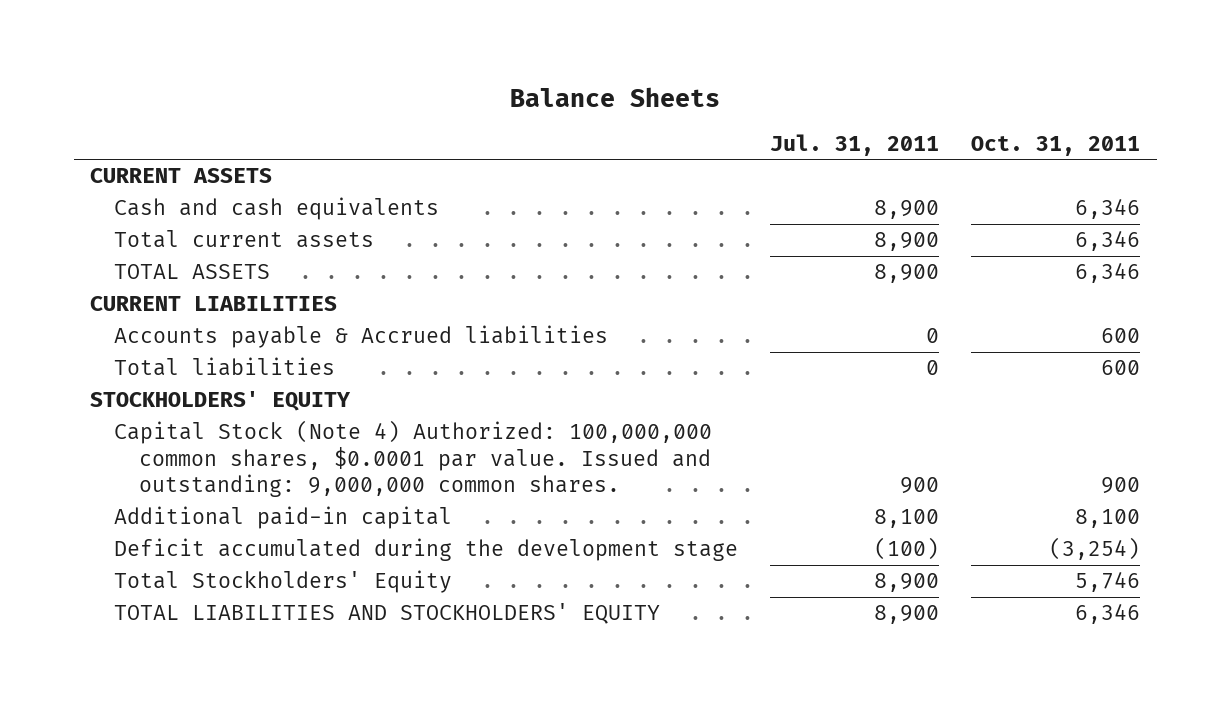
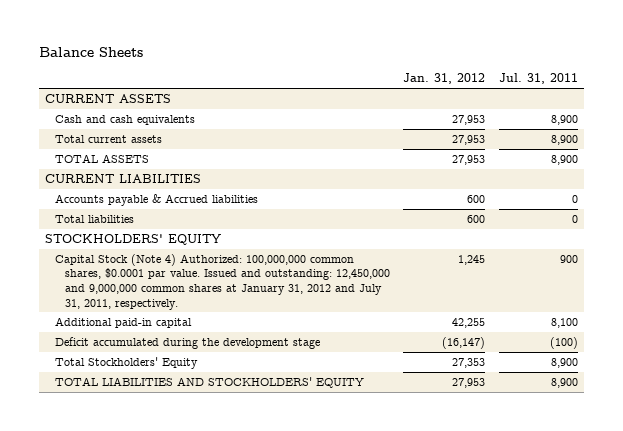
- | Jul. 31, 2011 | Oct. 31, 2011
+ | Jan. 31, 2012 | Jul. 31, 2011
- Capital Stock (Note 4) Authorized: 100,000,000 common shares, $0.0001 par value. Issued and outstanding: 9,000,000 common shares. | 900 | 900
+ Capital Stock (Note 4) Authorized: 100,000,000 common shares, $0.0001 par value. Issued and outstanding: 12,450,000 and 9,000,000 common shares at January 31, 2012 and July 31, 2011, respectively. | 1,245 | 900

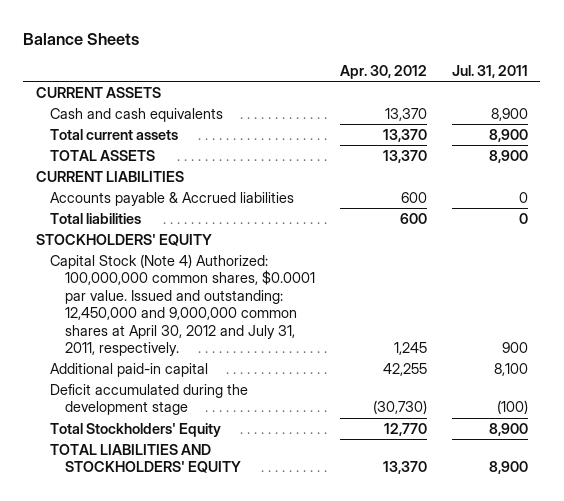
- | Jan. 31, 2012 | Jul. 31, 2011
+ | Apr. 30, 2012 | Jul. 31, 2011
- Capital Stock (Note 4) Authorized: 100,000,000 common shares, $0.0001 par value. Issued and outstanding: 12,450,000 and 9,000,000 common shares at January 31, 2012 and July 31, 2011, respectively. | 1,245 | 900
+ Capital Stock (Note 4) Authorized: 100,000,000 common shares, $0.0001 par value. Issued and outstanding: 12,450,000 and 9,000,000 common shares at April 30, 2012 and July 31, 2011, respectively. | 1,245 | 900

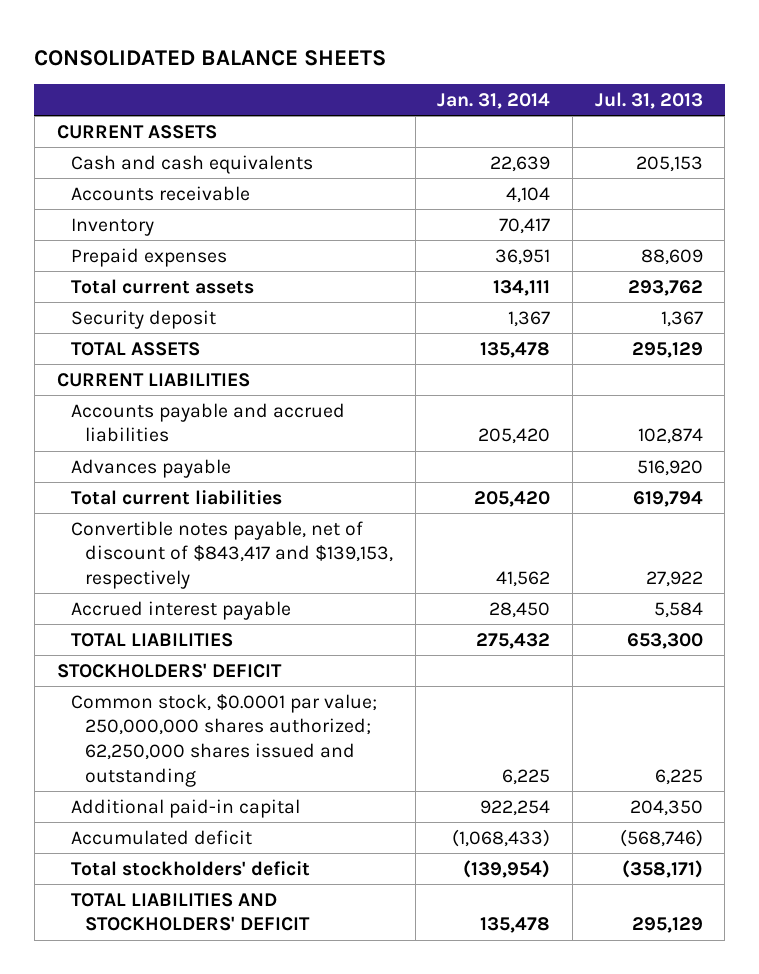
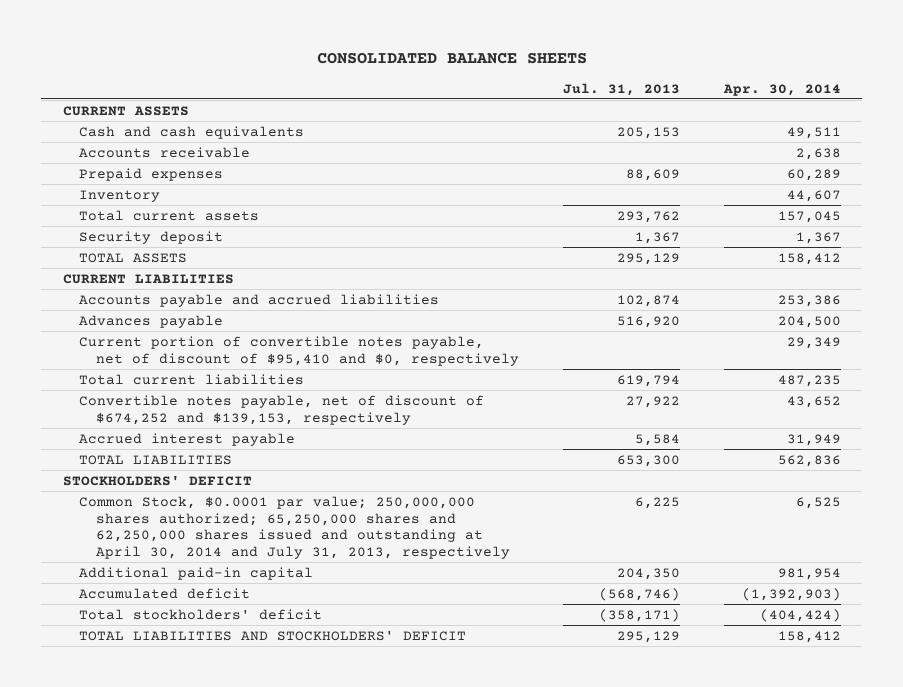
- | Jan. 31, 2014 | Jul. 31, 2013
+ | Jul. 31, 2013 | Apr. 30, 2014
moved down: Inventory | | 44,607
+ Current portion of convertible notes payable, net of discount of $95,410 and $0, respectively | | 29,349
- Convertible notes payable, net of discount of $843,417 and $139,153, respectively | 41,562 | 27,922
+ Convertible notes payable, net of discount of $674,252 and $139,153, respectively | 27,922 | 43,652
- Common stock, $0.0001 par value; 250,000,000 shares authorized; 62,250,000 shares issued and outstanding | 6,225 | 6,225
+ Common Stock, $0.0001 par value; 250,000,000 shares authorized; 65,250,000 shares and 62,250,000 shares issued and outstanding at April 30, 2014 and July 31, 2013, respectively | 6,225 | 6,525

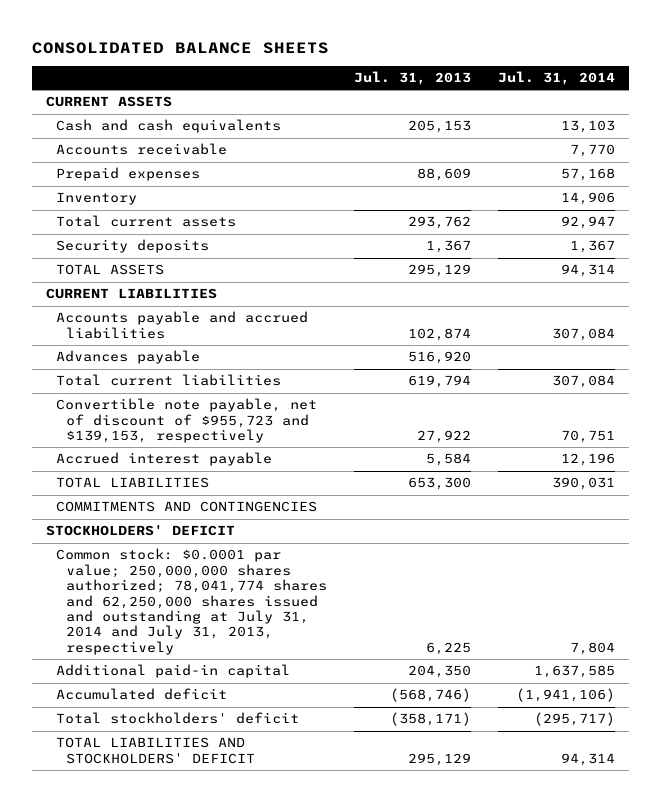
- | Jul. 31, 2013 | Apr. 30, 2014
+ | Jul. 31, 2013 | Jul. 31, 2014
- Security deposit | 1,367 | 1,367
+ Security deposits | 1,367 | 1,367
- Current portion of convertible notes payable, net of discount of $95,410 and $0, respectively | | 29,349
- Convertible notes payable, net of discount of $674,252 and $139,153, respectively | 27,922 | 43,652
+ Convertible note payable, net of discount of $955,723 and $139,153, respectively | 27,922 | 70,751
+ COMMITMENTS AND CONTINGENCIES
- Common Stock, $0.0001 par value; 250,000,000 shares authorized; 65,250,000 shares and 62,250,000 shares issued and outstanding at April 30, 2014 and July 31, 2013, respectively | 6,225 | 6,525
+ Common stock: $0.0001 par value; 250,000,000 shares authorized; 78,041,774 shares and 62,250,000 shares issued and outstanding at July 31, 2014 and July 31, 2013, respectively | 6,225 | 7,804

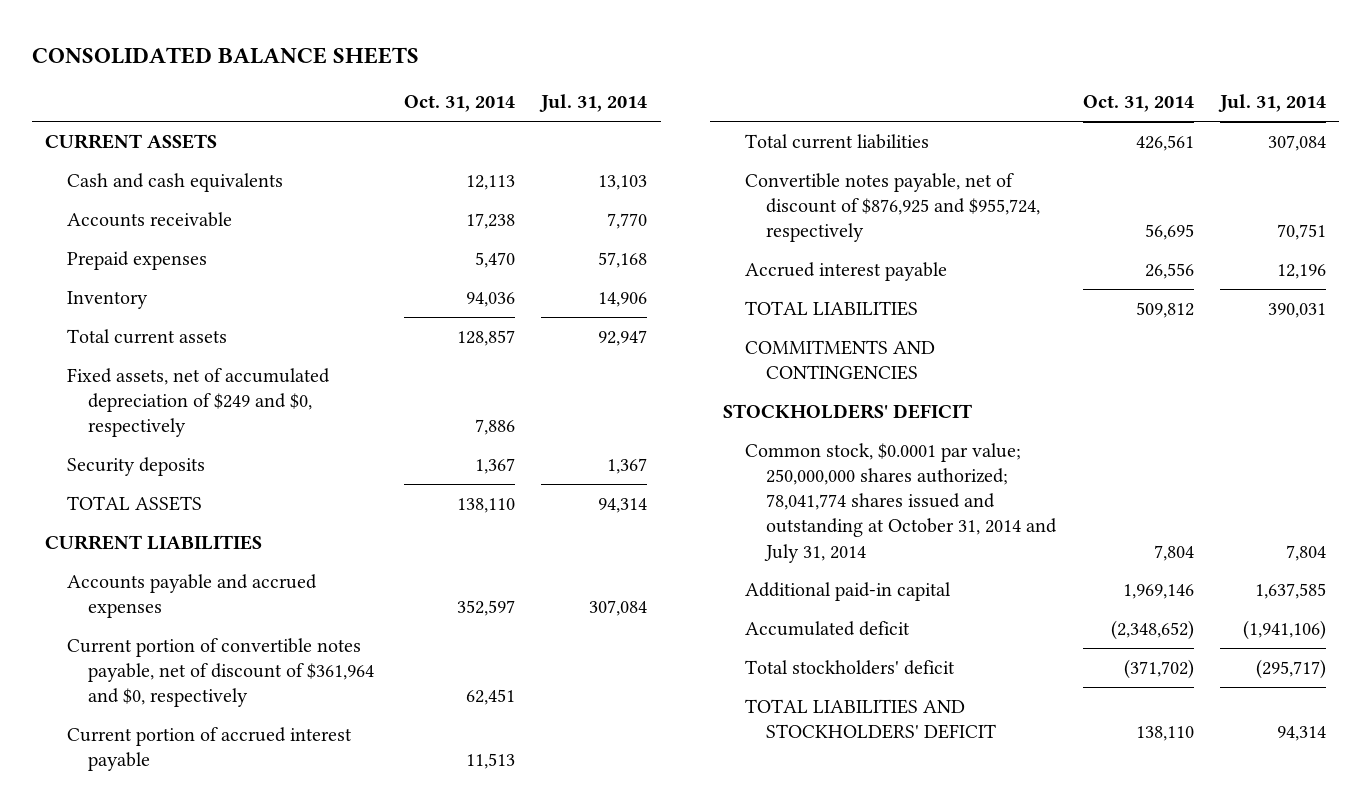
- | Jul. 31, 2013 | Jul. 31, 2014
+ | Oct. 31, 2014 | Jul. 31, 2014
+ Fixed assets, net of accumulated depreciation of $249 and $0, respectively | 7,886 |
- Accounts payable and accrued liabilities | 102,874 | 307,084
- Advances payable | 516,920 |
+ Accounts payable and accrued expenses | 352,597 | 307,084
+ Current portion of convertible notes payable, net of discount of $361,964 and $0, respectively | 62,451 |
+ Current portion of accrued interest payable | 11,513 |
- Convertible note payable, net of discount of $955,723 and $139,153, respectively | 27,922 | 70,751
+ Convertible notes payable, net of discount of $876,925 and $955,724, respectively | 56,695 | 70,751
- Common stock: $0.0001 par value; 250,000,000 shares authorized; 78,041,774 shares and 62,250,000 shares issued and outstanding at July 31, 2014 and July 31, 2013, respectively | 6,225 | 7,804
+ Common stock, $0.0001 par value; 250,000,000 shares authorized; 78,041,774 shares issued and outstanding at October 31, 2014 and July 31, 2014 | 7,804 | 7,804

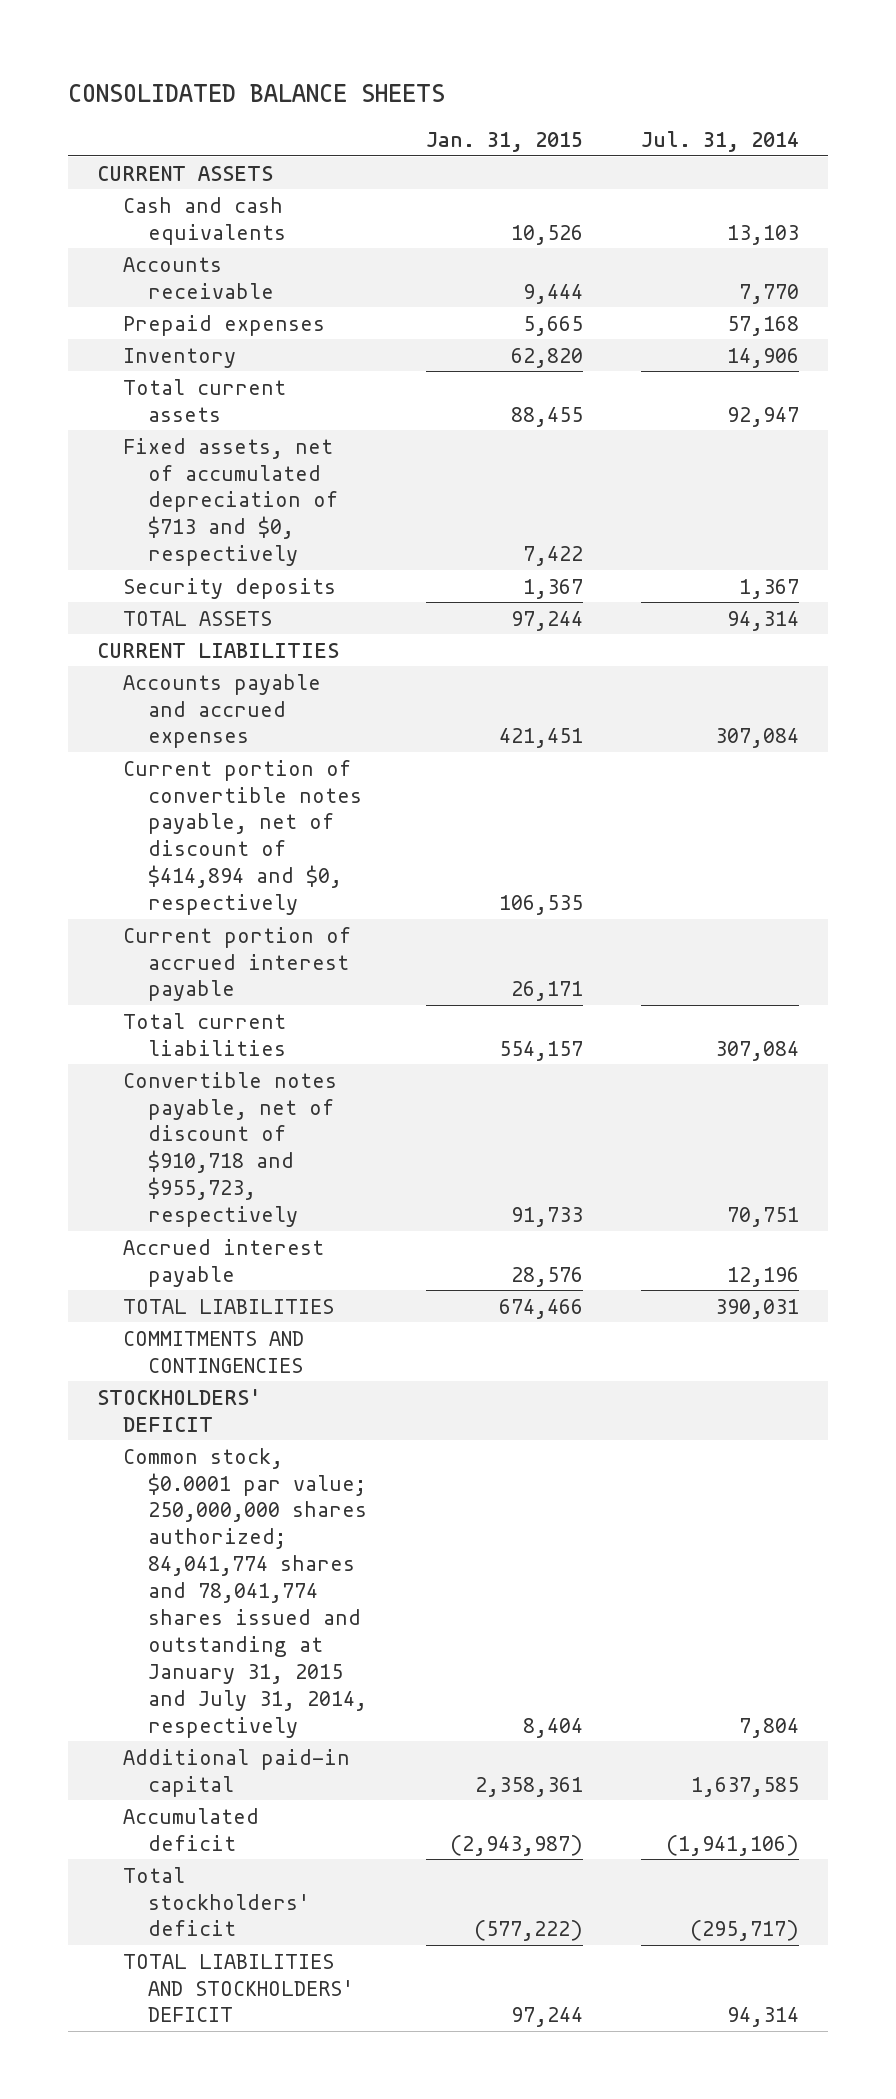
- | Oct. 31, 2014 | Jul. 31, 2014
+ | Jan. 31, 2015 | Jul. 31, 2014
- Fixed assets, net of accumulated depreciation of $249 and $0, respectively | 7,886 |
+ Fixed assets, net of accumulated depreciation of $713 and $0, respectively | 7,422 |
- Current portion of convertible notes payable, net of discount of $361,964 and $0, respectively | 62,451 |
+ Current portion of convertible notes payable, net of discount of $414,894 and $0, respectively | 106,535 |
- Convertible notes payable, net of discount of $876,925 and $955,724, respectively | 56,695 | 70,751
+ Convertible notes payable, net of discount of $910,718 and $955,723, respectively | 91,733 | 70,751
- Common stock, $0.0001 par value; 250,000,000 shares authorized; 78,041,774 shares issued and outstanding at October 31, 2014 and July 31, 2014 | 7,804 | 7,804
+ Common stock, $0.0001 par value; 250,000,000 shares authorized; 84,041,774 shares and 78,041,774 shares issued and outstanding at January 31, 2015 and July 31, 2014, respectively | 8,404 | 7,804

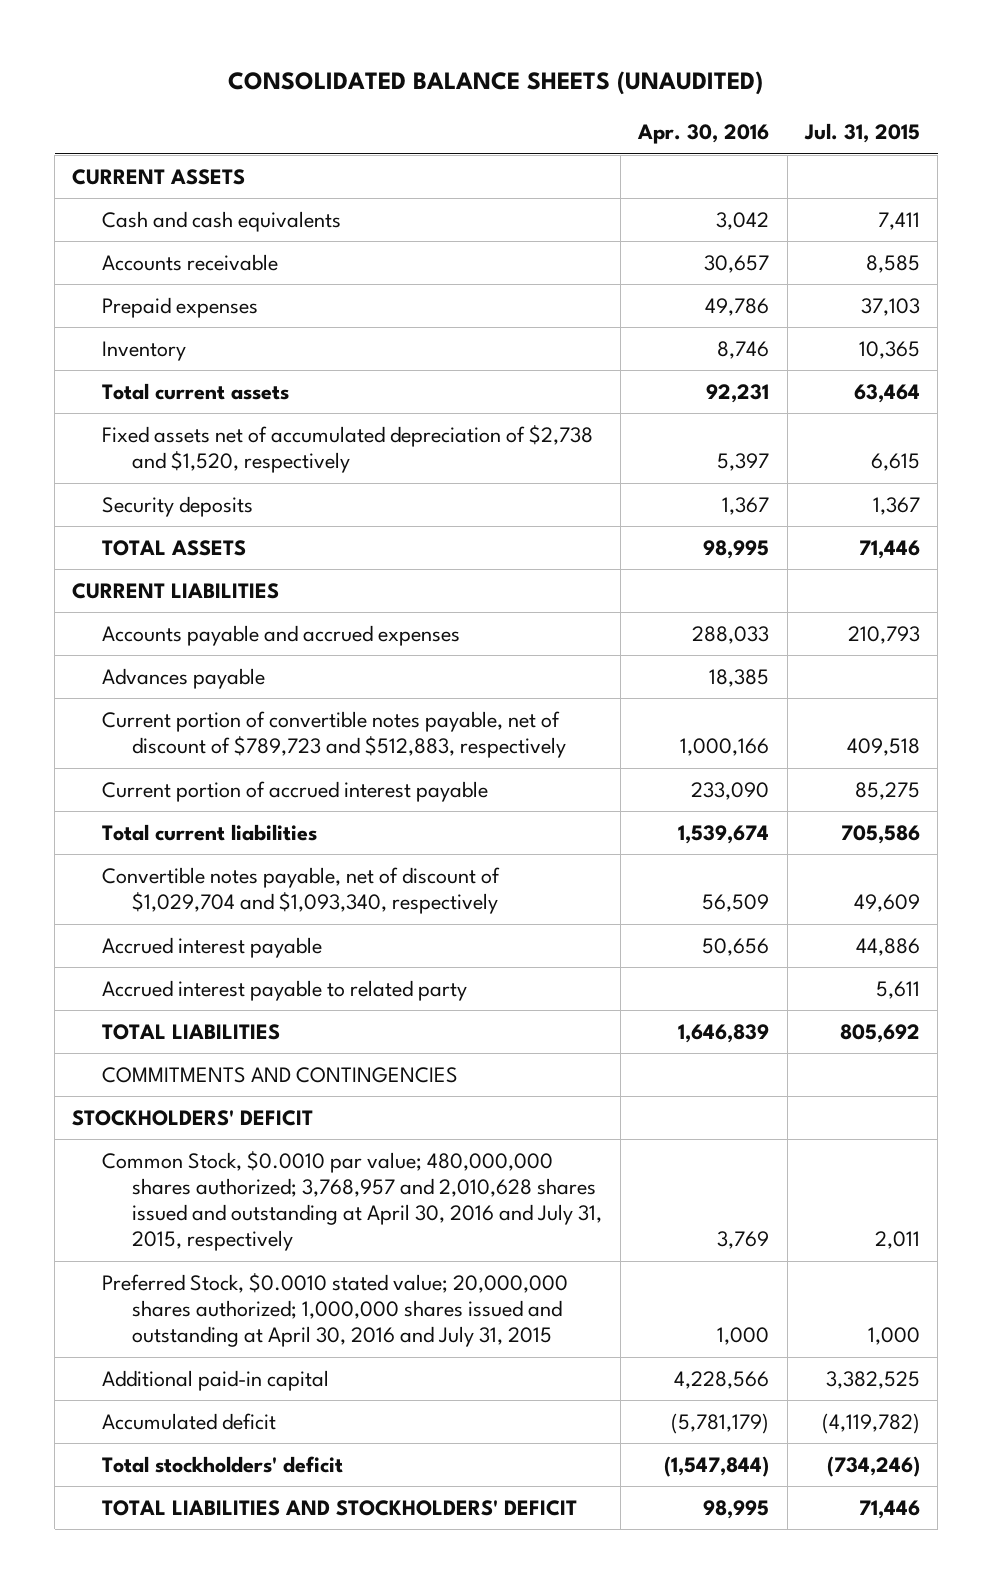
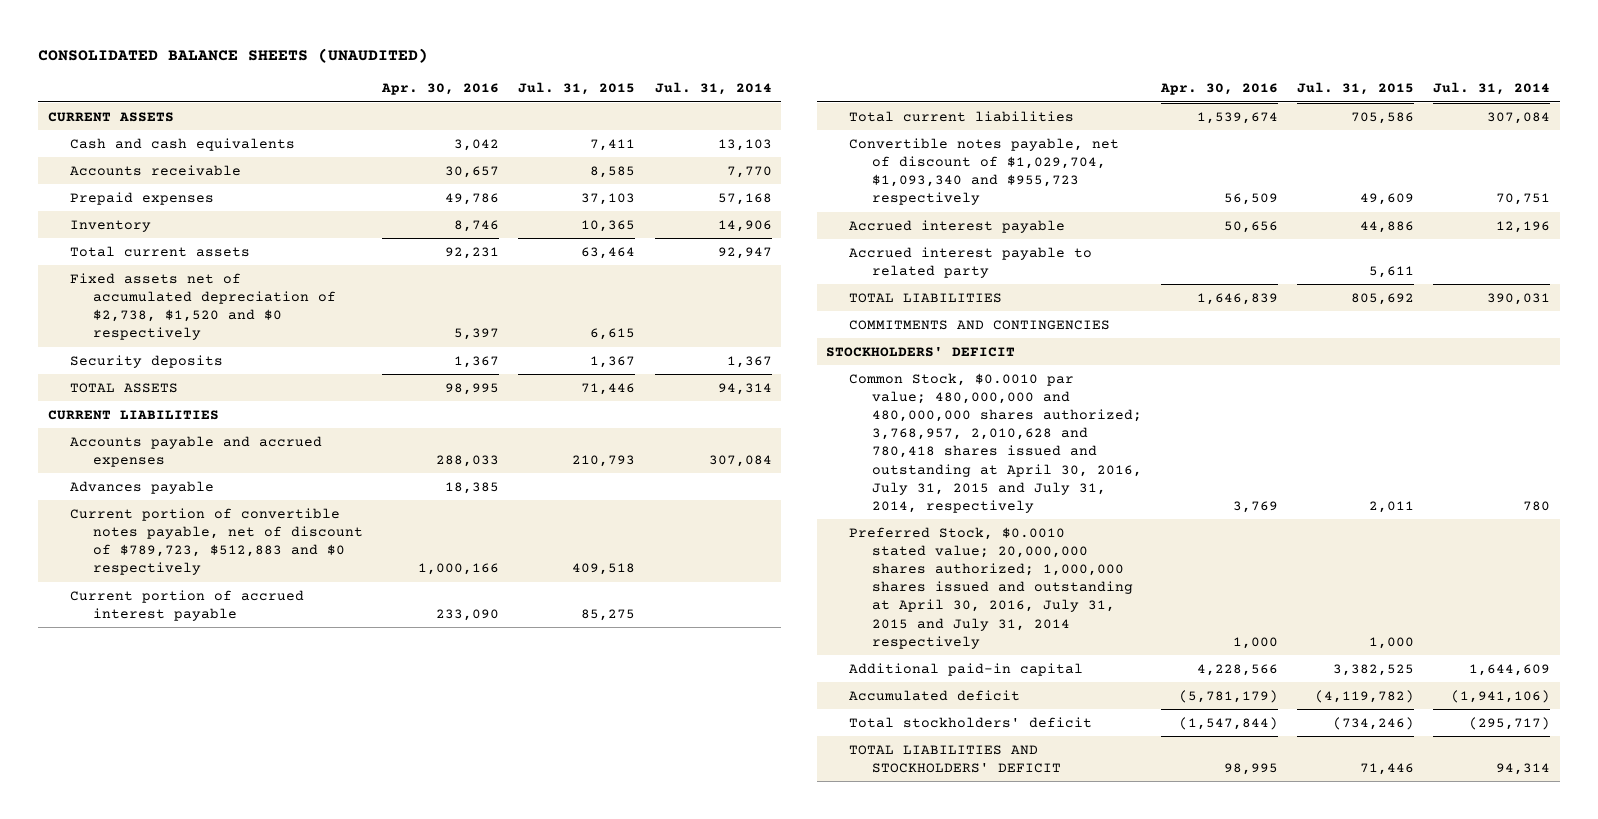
- | Apr. 30, 2016 | Jul. 31, 2015
+ | Apr. 30, 2016 | Jul. 31, 2015 | Jul. 31, 2014
- Fixed assets net of accumulated depreciation of $2,738 and $1,520, respectively | 5,397 | 6,615
+ Fixed assets net of accumulated depreciation of $2,738, $1,520 and $0 respectively | 5,397 | 6,615 |
- Current portion of convertible notes payable, net of discount of $789,723 and $512,883, respectively | 1,000,166 | 409,518
+ Current portion of convertible notes payable, net of discount of $789,723, $512,883 and $0 respectively | 1,000,166 | 409,518 |
- Convertible notes payable, net of discount of $1,029,704 and $1,093,340, respectively | 56,509 | 49,609
+ Convertible notes payable, net of discount of $1,029,704, $1,093,340 and $955,723 respectively | 56,509 | 49,609 | 70,751
- Common Stock, $0.0010 par value; 480,000,000 shares authorized; 3,768,957 and 2,010,628 shares issued and outstanding at April 30, 2016 and July 31, 2015, respectively | 3,769 | 2,011
- Preferred Stock, $0.0010 stated value; 20,000,000 shares authorized; 1,000,000 shares issued and outstanding at April 30, 2016 and July 31, 2015 | 1,000 | 1,000
+ Common Stock, $0.0010 par value; 480,000,000 and 480,000,000 shares authorized; 3,768,957, 2,010,628 and 780,418 shares issued and outstanding at April 30, 2016, July 31, 2015 and July 31, 2014, respectively | 3,769 | 2,011 | 780
+ Preferred Stock, $0.0010 stated value; 20,000,000 shares authorized; 1,000,000 shares issued and outstanding at April 30, 2016, July 31, 2015 and July 31, 2014 respectively | 1,000 | 1,000 |

